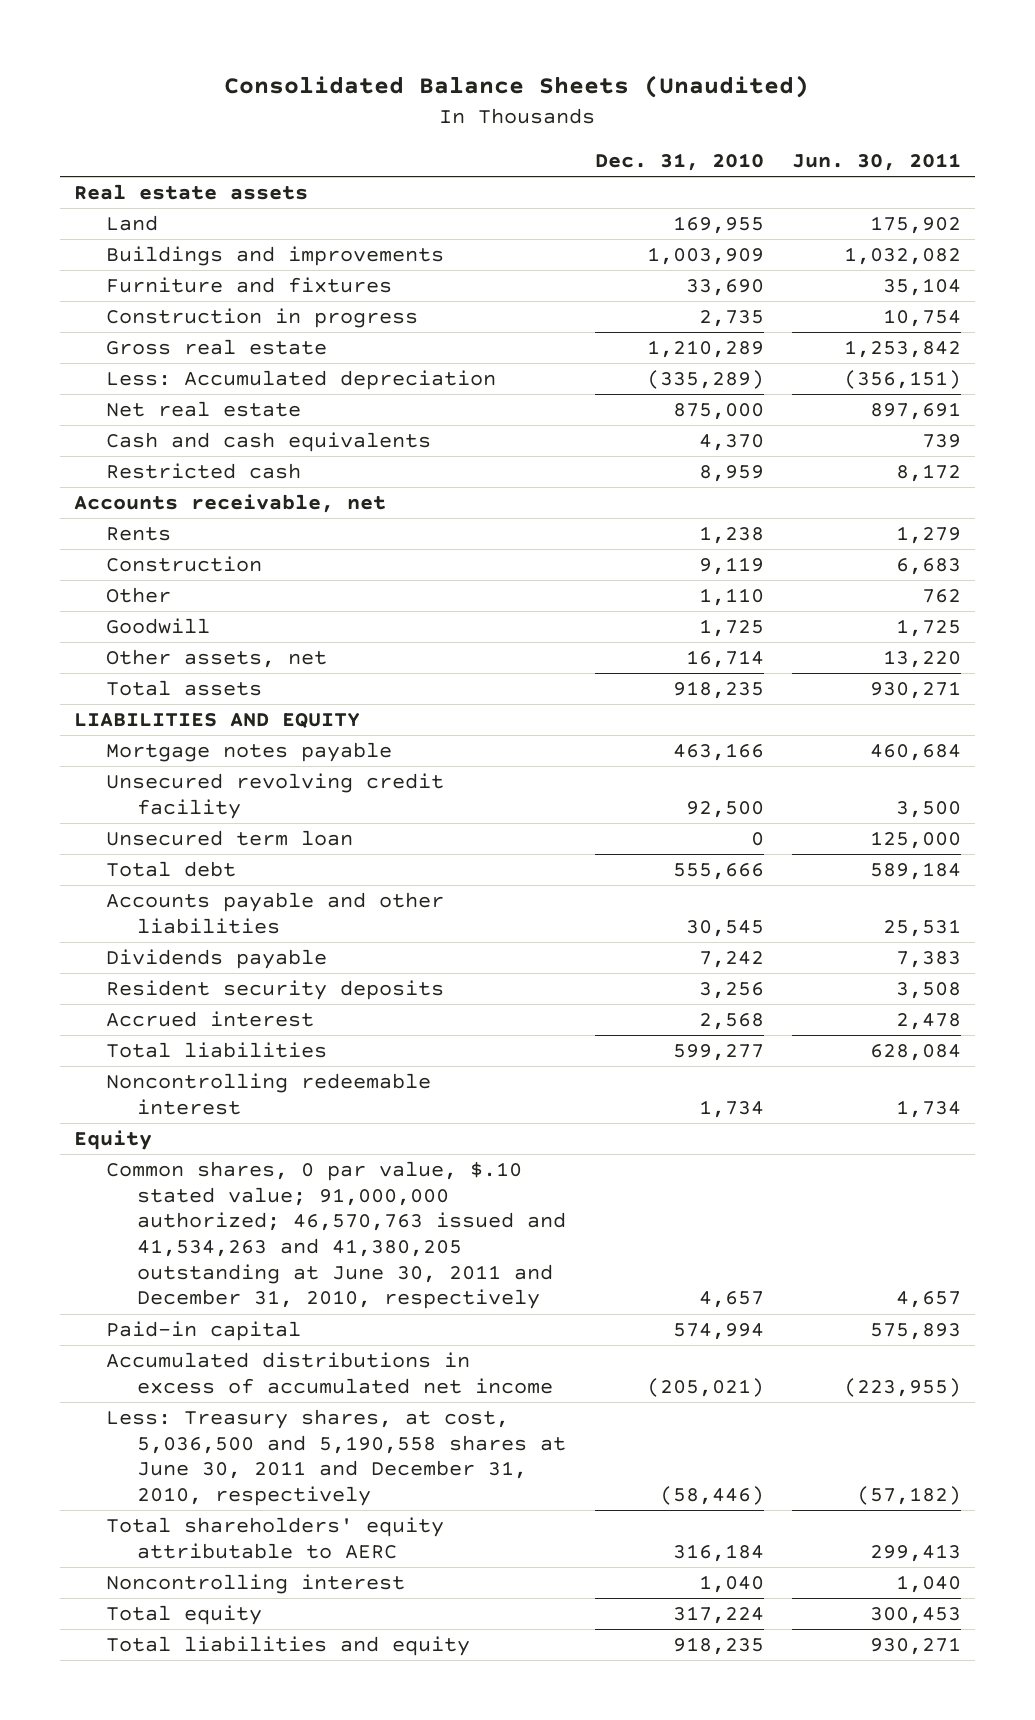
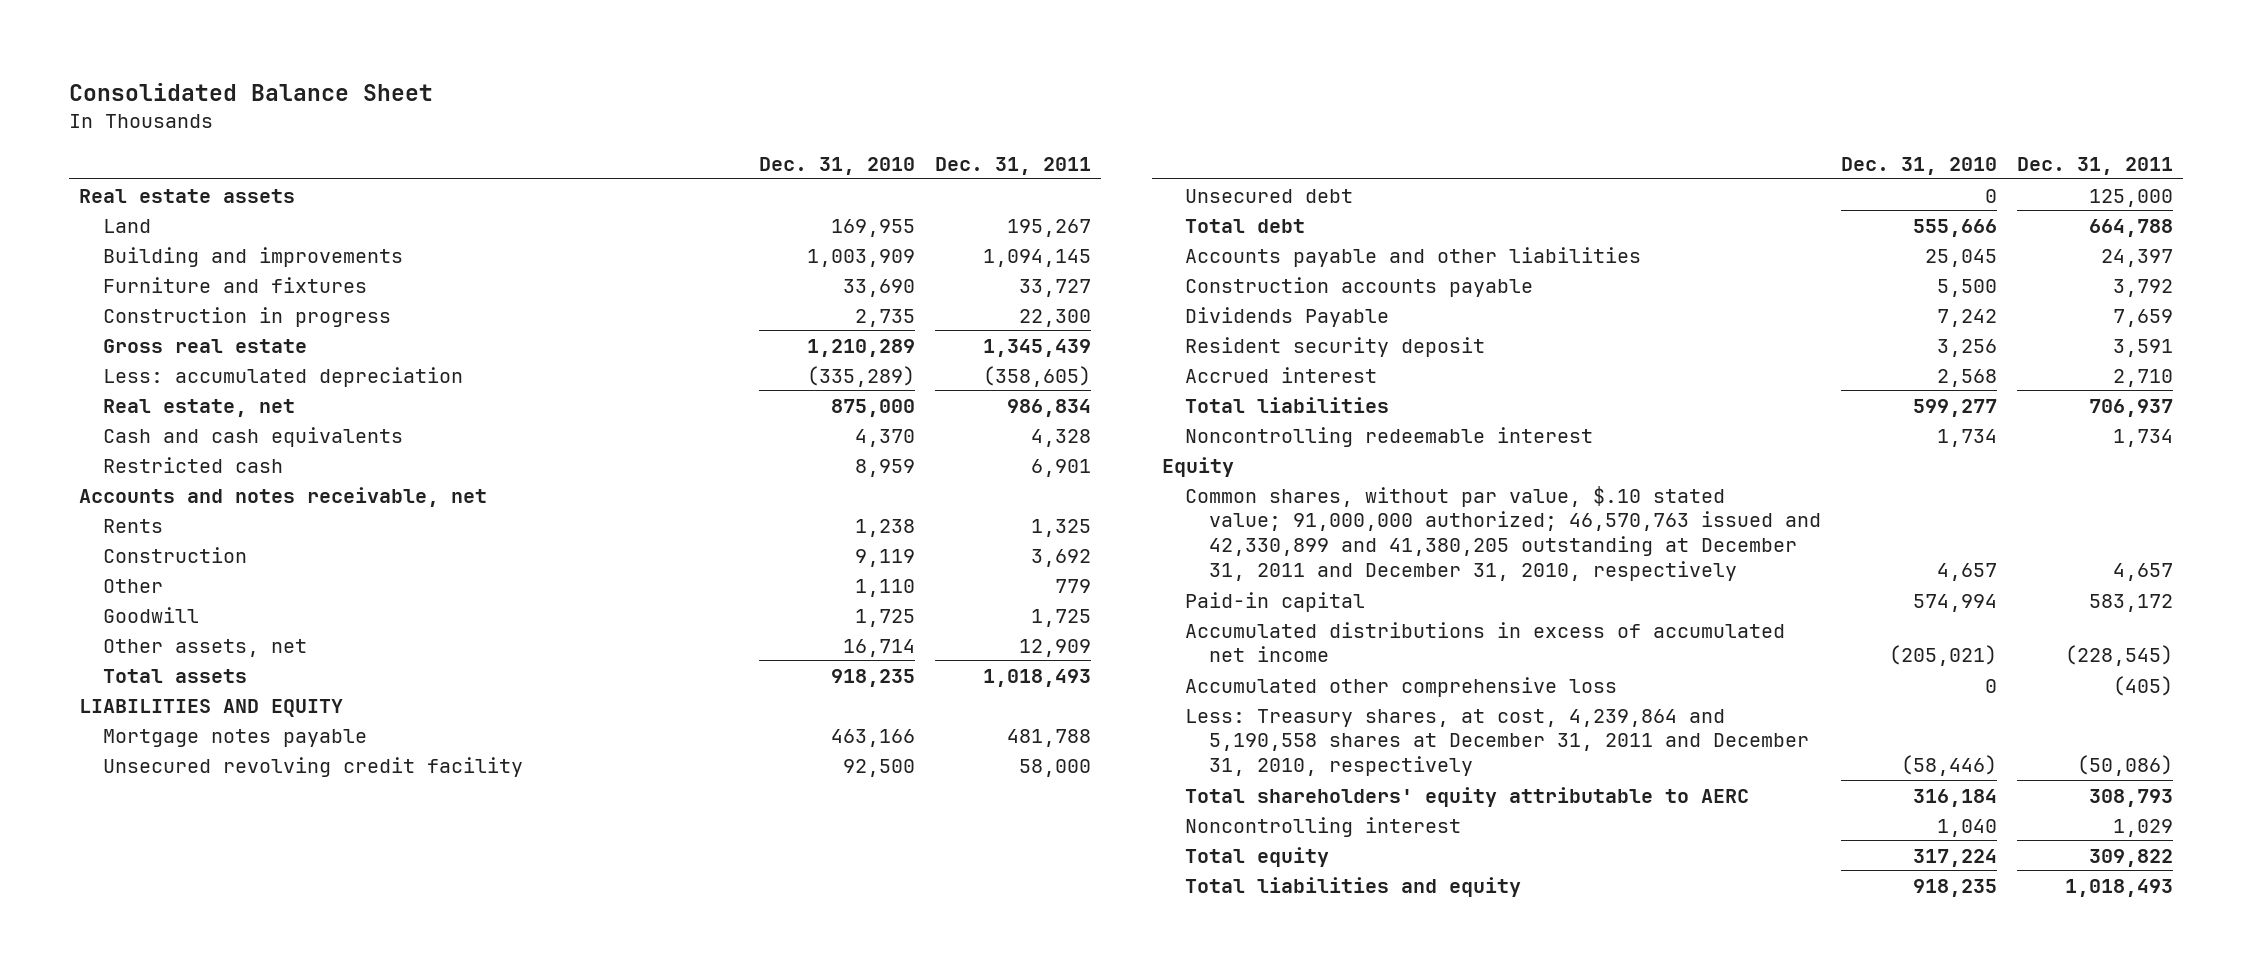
- Consolidated Balance Sheets (Unaudited)
+ Consolidated Balance Sheet
- | Dec. 31, 2010 | Jun. 30, 2011
+ | Dec. 31, 2010 | Dec. 31, 2011
- Buildings and improvements | 1,003,909 | 1,032,082
+ Building and improvements | 1,003,909 | 1,094,145
- Less: Accumulated depreciation | (335,289) | (356,151)
- Net real estate | 875,000 | 897,691
+ Less: accumulated depreciation | (335,289) | (358,605)
+ Real estate, net | 875,000 | 986,834
- Accounts receivable, net
+ Accounts and notes receivable, net
- Unsecured term loan | 0 | 125,000
+ Unsecured debt | 0 | 125,000
- Accounts payable and other liabilities | 30,545 | 25,531
- Dividends payable | 7,242 | 7,383
- Resident security deposits | 3,256 | 3,508
+ Accounts payable and other liabilities | 25,045 | 24,397
+ Construction accounts payable | 5,500 | 3,792
+ Dividends Payable | 7,242 | 7,659
+ Resident security deposit | 3,256 | 3,591
- Common shares, 0 par value, $.10 stated value; 91,000,000 authorized; 46,570,763 issued and 41,534,263 and 41,380,205 outstanding at June 30, 2011 and December 31, 2010, respectively | 4,657 | 4,657
+ Common shares, without par value, $.10 stated value; 91,000,000 authorized; 46,570,763 issued and 42,330,899 and 41,380,205 outstanding at December 31, 2011 and December 31, 2010, respectively | 4,657 | 4,657
- Less: Treasury shares, at cost, 5,036,500 and 5,190,558 shares at June 30, 2011 and December 31, 2010, respectively | (58,446) | (57,182)
+ Accumulated other comprehensive loss | 0 | (405)
+ Less: Treasury shares, at cost, 4,239,864 and 5,190,558 shares at December 31, 2011 and December 31, 2010, respectively | (58,446) | (50,086)

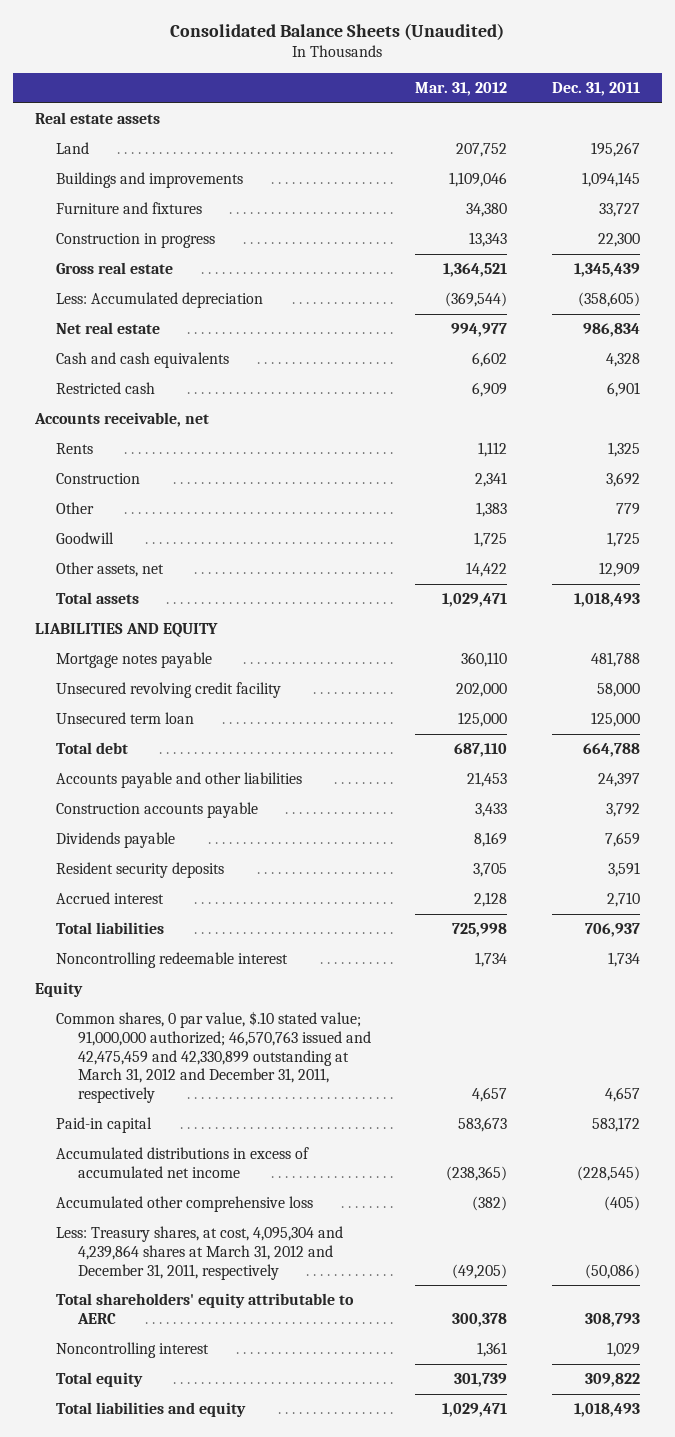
- Consolidated Balance Sheet
+ Consolidated Balance Sheets (Unaudited)
- | Dec. 31, 2010 | Dec. 31, 2011
+ | Mar. 31, 2012 | Dec. 31, 2011
- Building and improvements | 1,003,909 | 1,094,145
+ Buildings and improvements | 1,109,046 | 1,094,145
- Less: accumulated depreciation | (335,289) | (358,605)
- Real estate, net | 875,000 | 986,834
+ Less: Accumulated depreciation | (369,544) | (358,605)
+ Net real estate | 994,977 | 986,834
- Accounts and notes receivable, net
+ Accounts receivable, net
- Unsecured debt | 0 | 125,000
+ Unsecured term loan | 125,000 | 125,000
- Dividends Payable | 7,242 | 7,659
- Resident security deposit | 3,256 | 3,591
+ Dividends payable | 8,169 | 7,659
+ Resident security deposits | 3,705 | 3,591
- Common shares, without par value, $.10 stated value; 91,000,000 authorized; 46,570,763 issued and 42,330,899 and 41,380,205 outstanding at December 31, 2011 and December 31, 2010, respectively | 4,657 | 4,657
+ Common shares, 0 par value, $.10 stated value; 91,000,000 authorized; 46,570,763 issued and 42,475,459 and 42,330,899 outstanding at March 31, 2012 and December 31, 2011, respectively | 4,657 | 4,657
- Less: Treasury shares, at cost, 4,239,864 and 5,190,558 shares at December 31, 2011 and December 31, 2010, respectively | (58,446) | (50,086)
+ Less: Treasury shares, at cost, 4,095,304 and 4,239,864 shares at March 31, 2012 and December 31, 2011, respectively | (49,205) | (50,086)

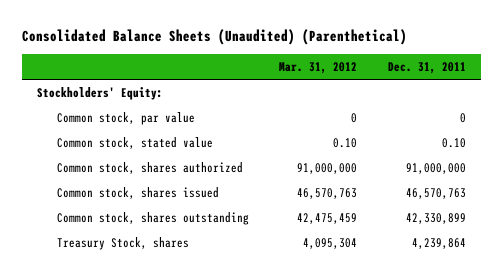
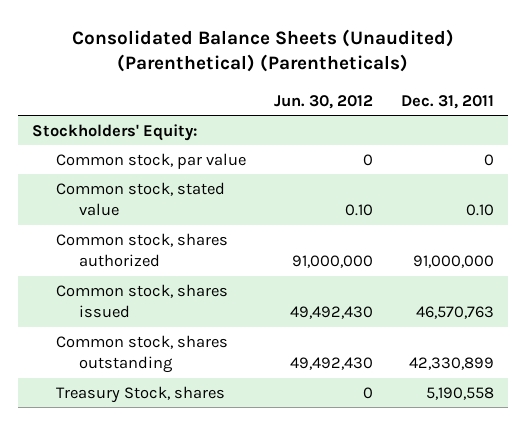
- Consolidated Balance Sheets (Unaudited) (Parenthetical)
+ Consolidated Balance Sheets (Unaudited) (Parenthetical) (Parentheticals)
- | Mar. 31, 2012 | Dec. 31, 2011
+ | Jun. 30, 2012 | Dec. 31, 2011
- Treasury Stock, shares | 4,095,304 | 4,239,864
+ Treasury Stock, shares | 0 | 5,190,558

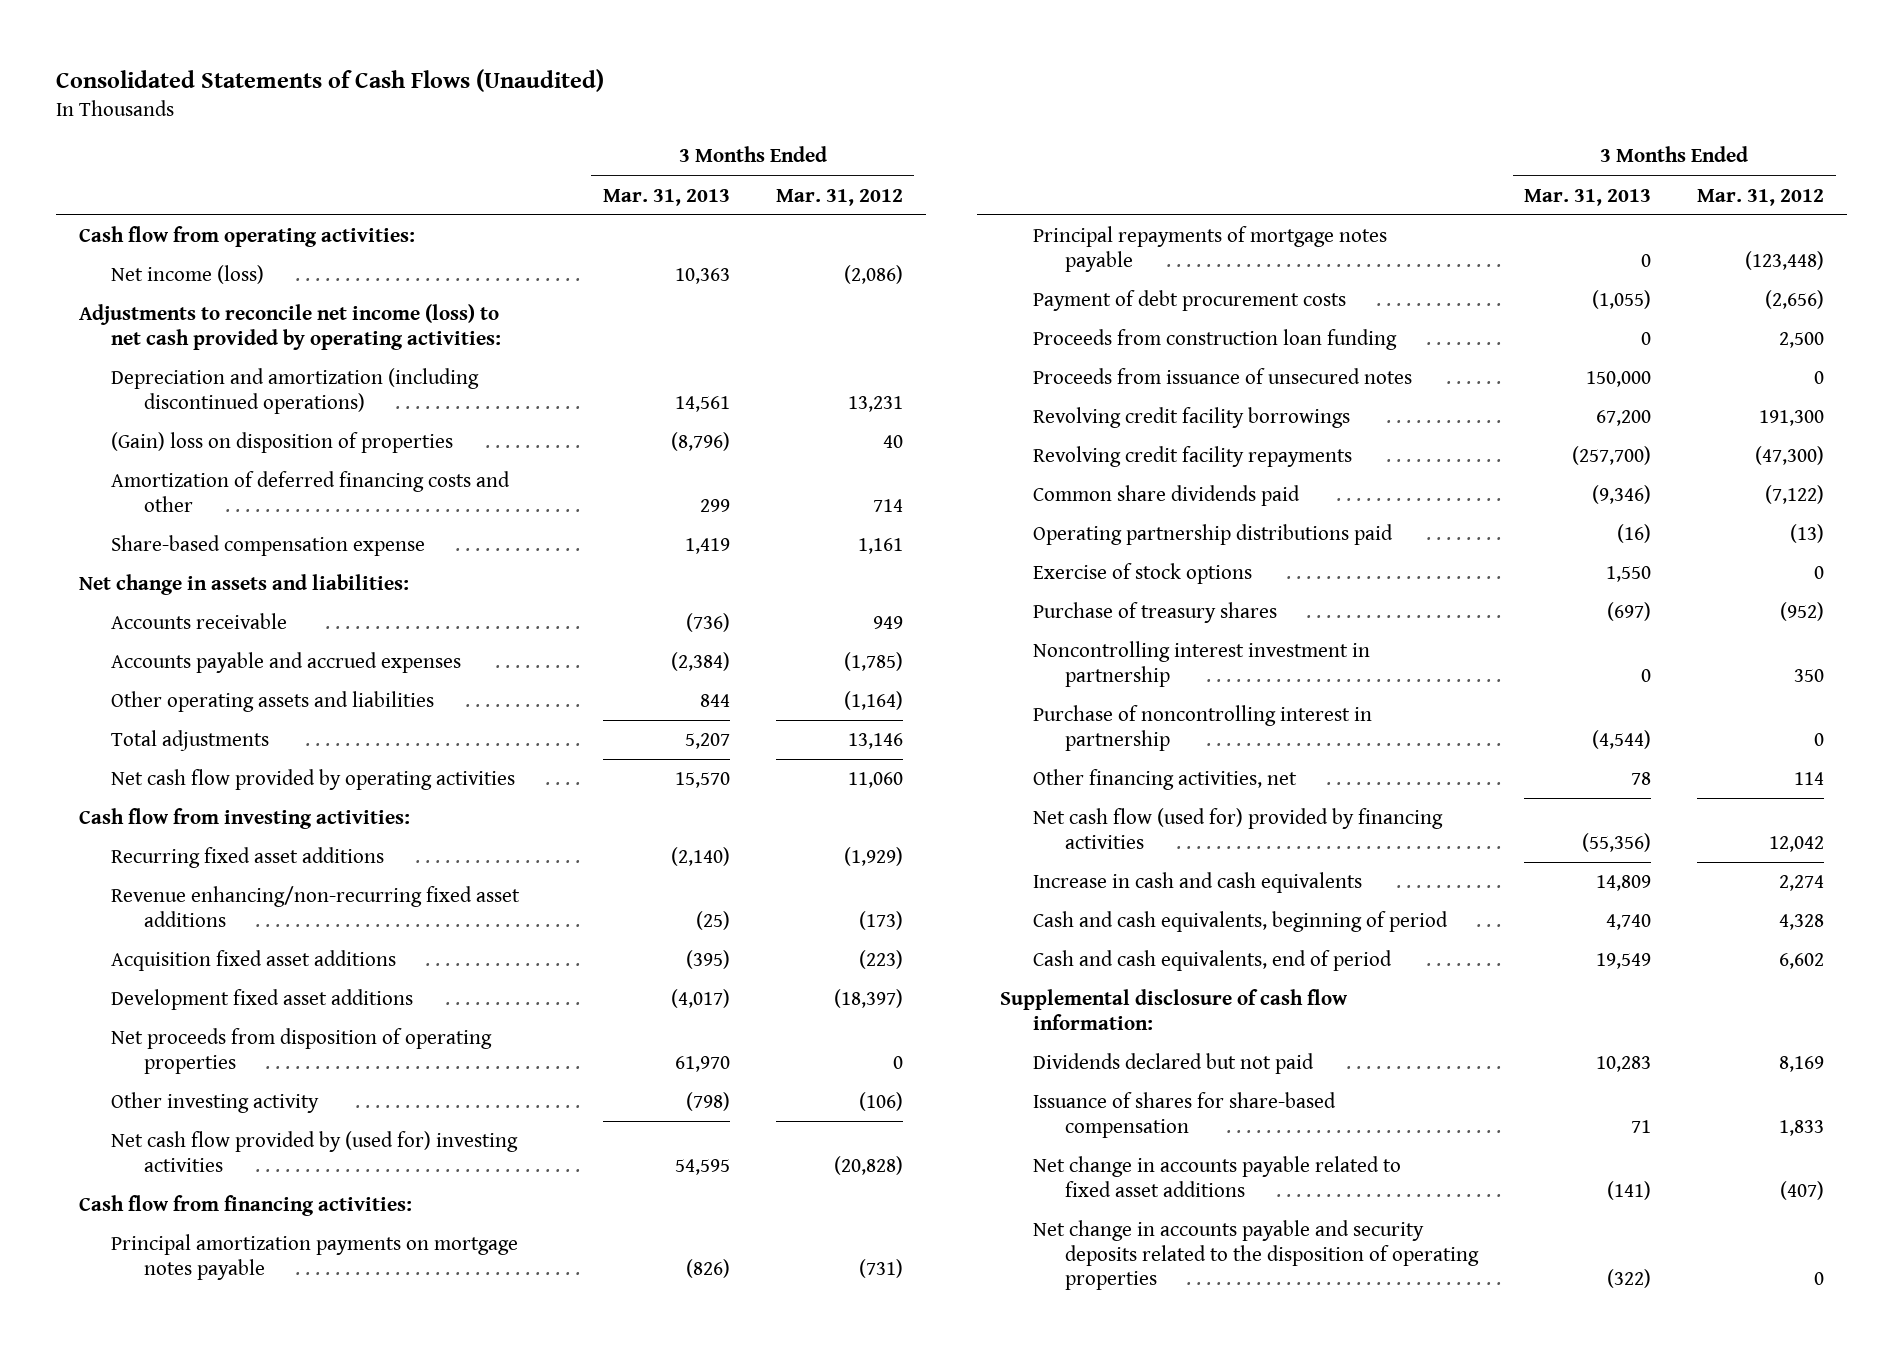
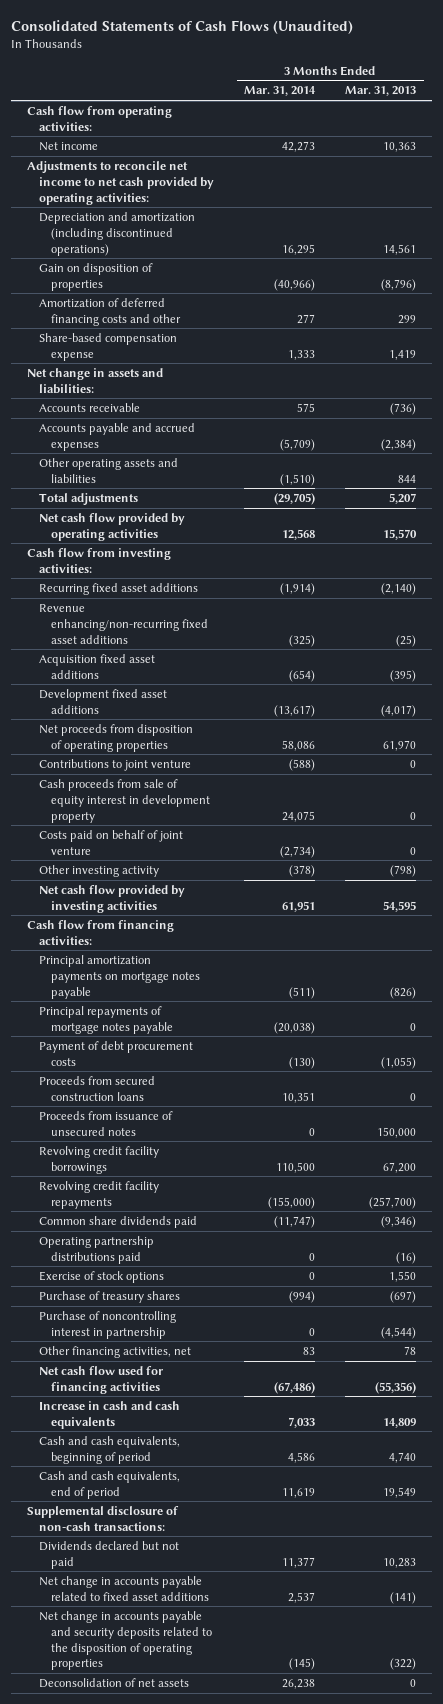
- | 3 Months Ended Mar. 31, 2013 | 3 Months Ended Mar. 31, 2012
+ | 3 Months Ended Mar. 31, 2014 | 3 Months Ended Mar. 31, 2013
- Net income (loss) | 10,363 | (2,086)
- Adjustments to reconcile net income (loss) to net cash provided by operating activities:
+ Net income | 42,273 | 10,363
+ Adjustments to reconcile net income to net cash provided by operating activities:
- (Gain) loss on disposition of properties | (8,796) | 40
+ Gain on disposition of properties | (40,966) | (8,796)
+ Contributions to joint venture | (588) | 0
+ Cash proceeds from sale of equity interest in development property | 24,075 | 0
+ Costs paid on behalf of joint venture | (2,734) | 0
- Net cash flow provided by (used for) investing activities | 54,595 | (20,828)
+ Net cash flow provided by investing activities | 61,951 | 54,595
- Proceeds from construction loan funding | 0 | 2,500
+ Proceeds from secured construction loans | 10,351 | 0
- Noncontrolling interest investment in partnership | 0 | 350
- Net cash flow (used for) provided by financing activities | (55,356) | 12,042
+ Net cash flow used for financing activities | (67,486) | (55,356)
- Supplemental disclosure of cash flow information:
+ Supplemental disclosure of non-cash transactions:
- Issuance of shares for share-based compensation | 71 | 1,833
+ Deconsolidation of net assets | 26,238 | 0

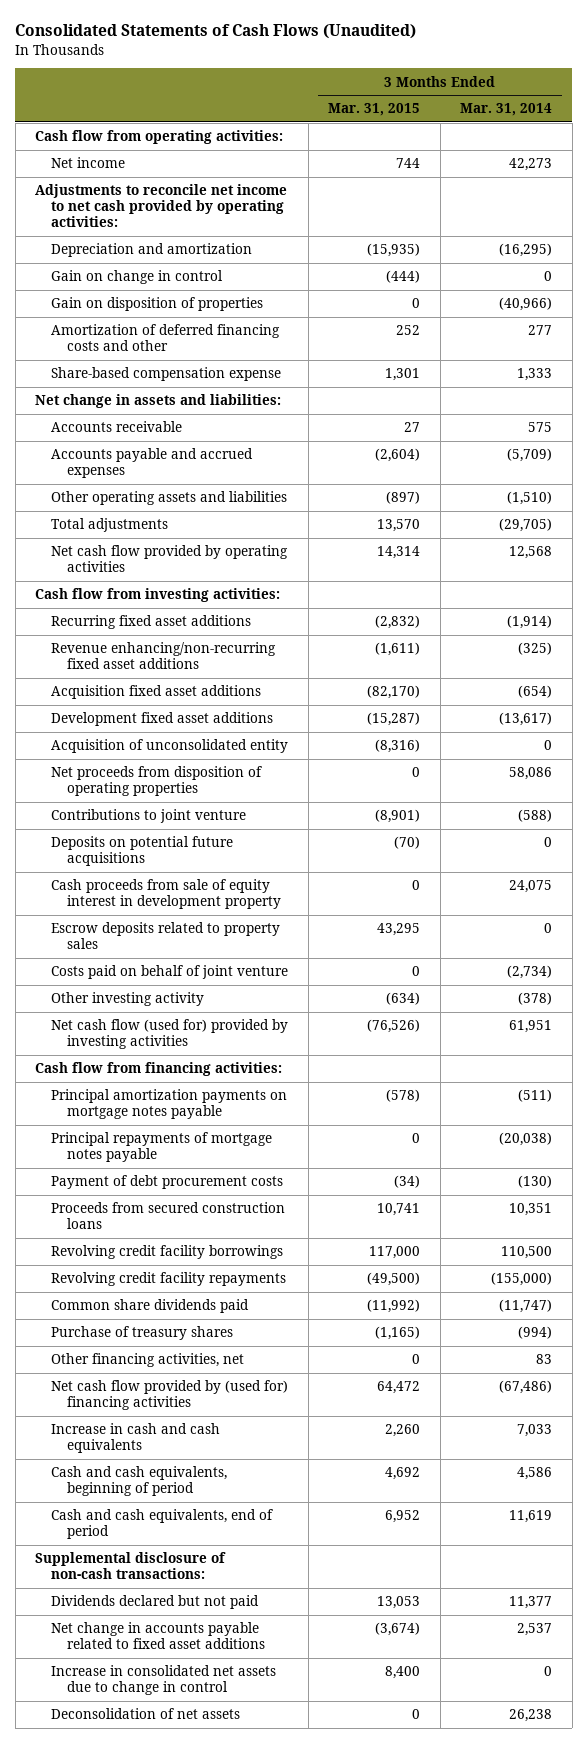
- | 3 Months Ended Mar. 31, 2014 | 3 Months Ended Mar. 31, 2013
+ | 3 Months Ended Mar. 31, 2015 | 3 Months Ended Mar. 31, 2014
- Depreciation and amortization (including discontinued operations) | 16,295 | 14,561
+ Depreciation and amortization | (15,935) | (16,295)
+ Gain on change in control | (444) | 0
+ Acquisition of unconsolidated entity | (8,316) | 0
+ Deposits on potential future acquisitions | (70) | 0
+ Escrow deposits related to property sales | 43,295 | 0
- Net cash flow provided by investing activities | 61,951 | 54,595
+ Net cash flow (used for) provided by investing activities | (76,526) | 61,951
- Proceeds from issuance of unsecured notes | 0 | 150,000
- Operating partnership distributions paid | 0 | (16)
- Exercise of stock options | 0 | 1,550
- Purchase of noncontrolling interest in partnership | 0 | (4,544)
- Net cash flow used for financing activities | (67,486) | (55,356)
+ Net cash flow provided by (used for) financing activities | 64,472 | (67,486)
- Net change in accounts payable and security deposits related to the disposition of operating properties | (145) | (322)
+ Increase in consolidated net assets due to change in control | 8,400 | 0

